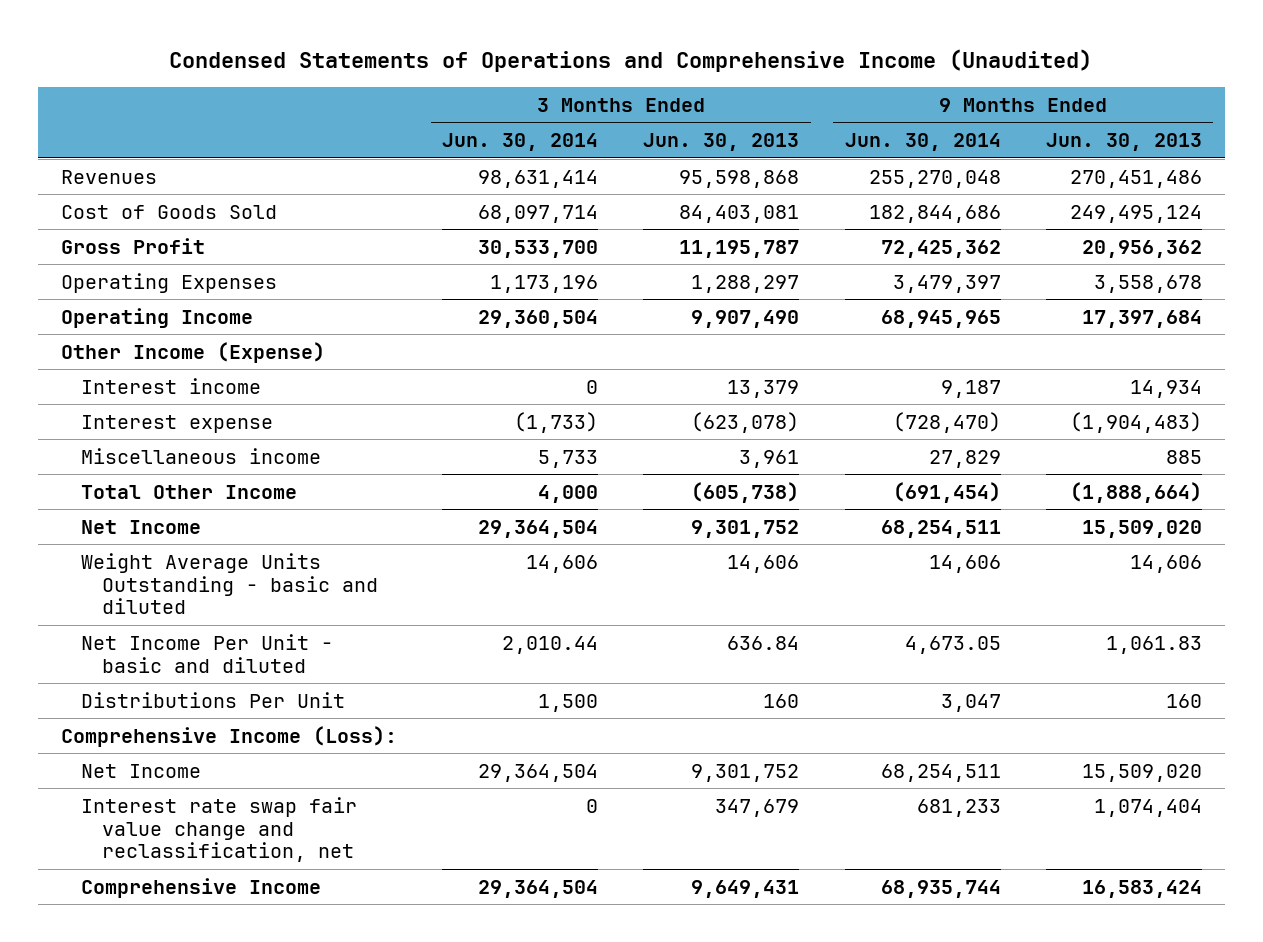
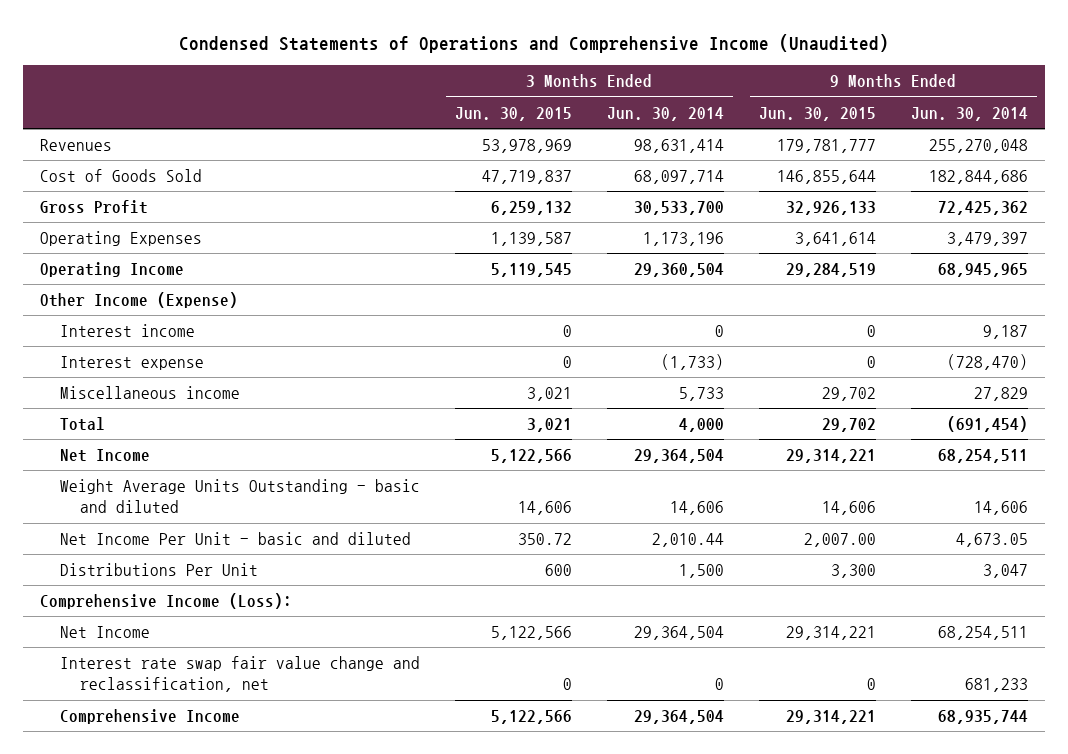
- | 3 Months Ended Jun. 30, 2014 | 3 Months Ended Jun. 30, 2013 | 9 Months Ended Jun. 30, 2014 | 9 Months Ended Jun. 30, 2013
+ | 3 Months Ended Jun. 30, 2015 | 3 Months Ended Jun. 30, 2014 | 9 Months Ended Jun. 30, 2015 | 9 Months Ended Jun. 30, 2014
- Total Other Income | 4,000 | (605,738) | (691,454) | (1,888,664)
+ Total | 3,021 | 4,000 | 29,702 | (691,454)

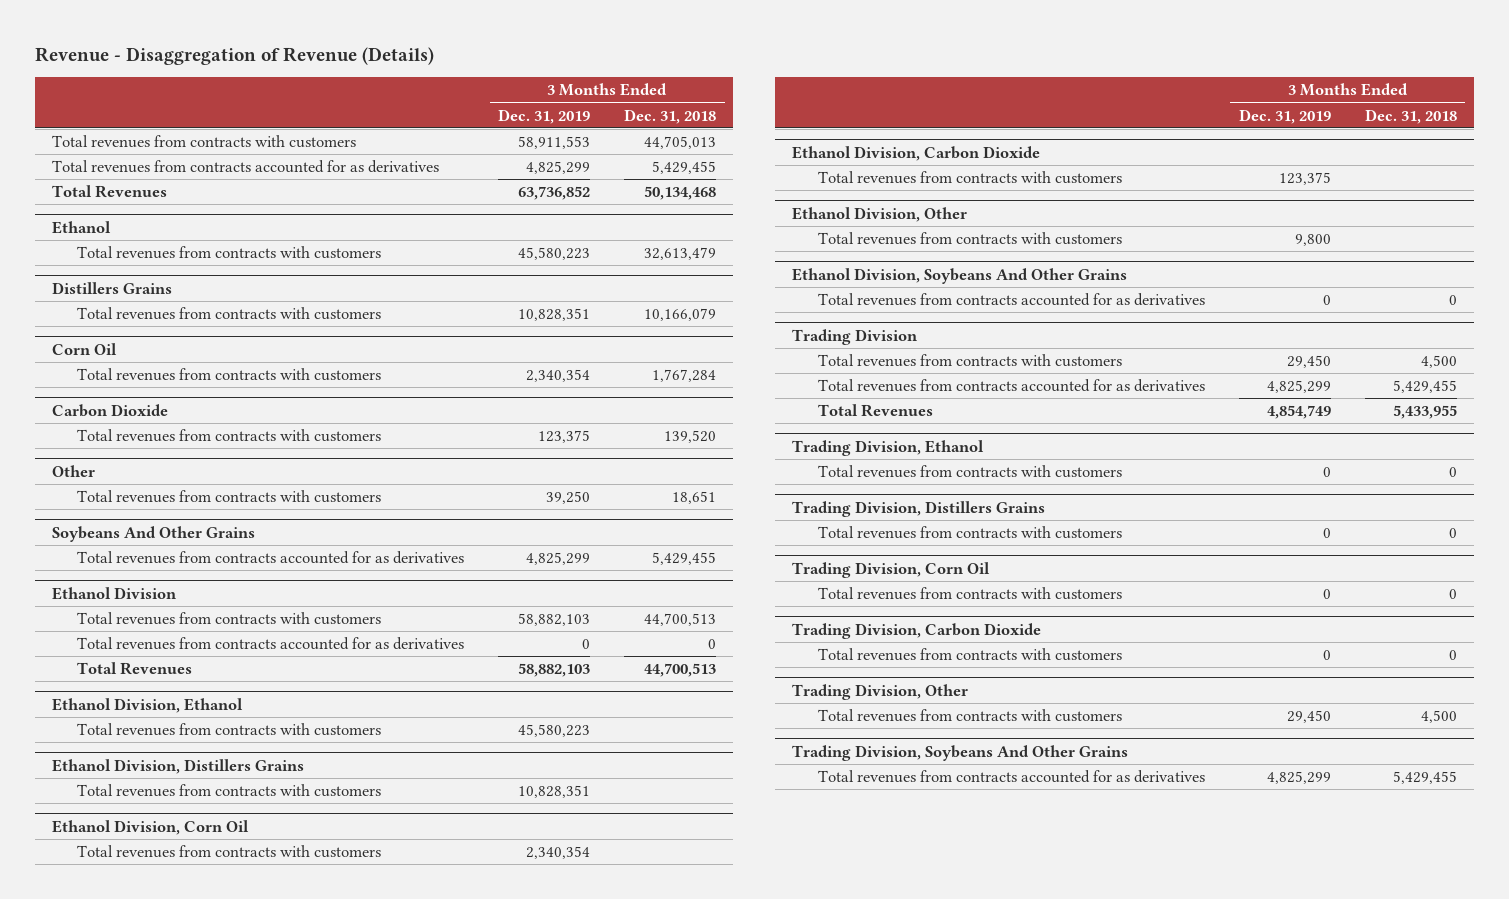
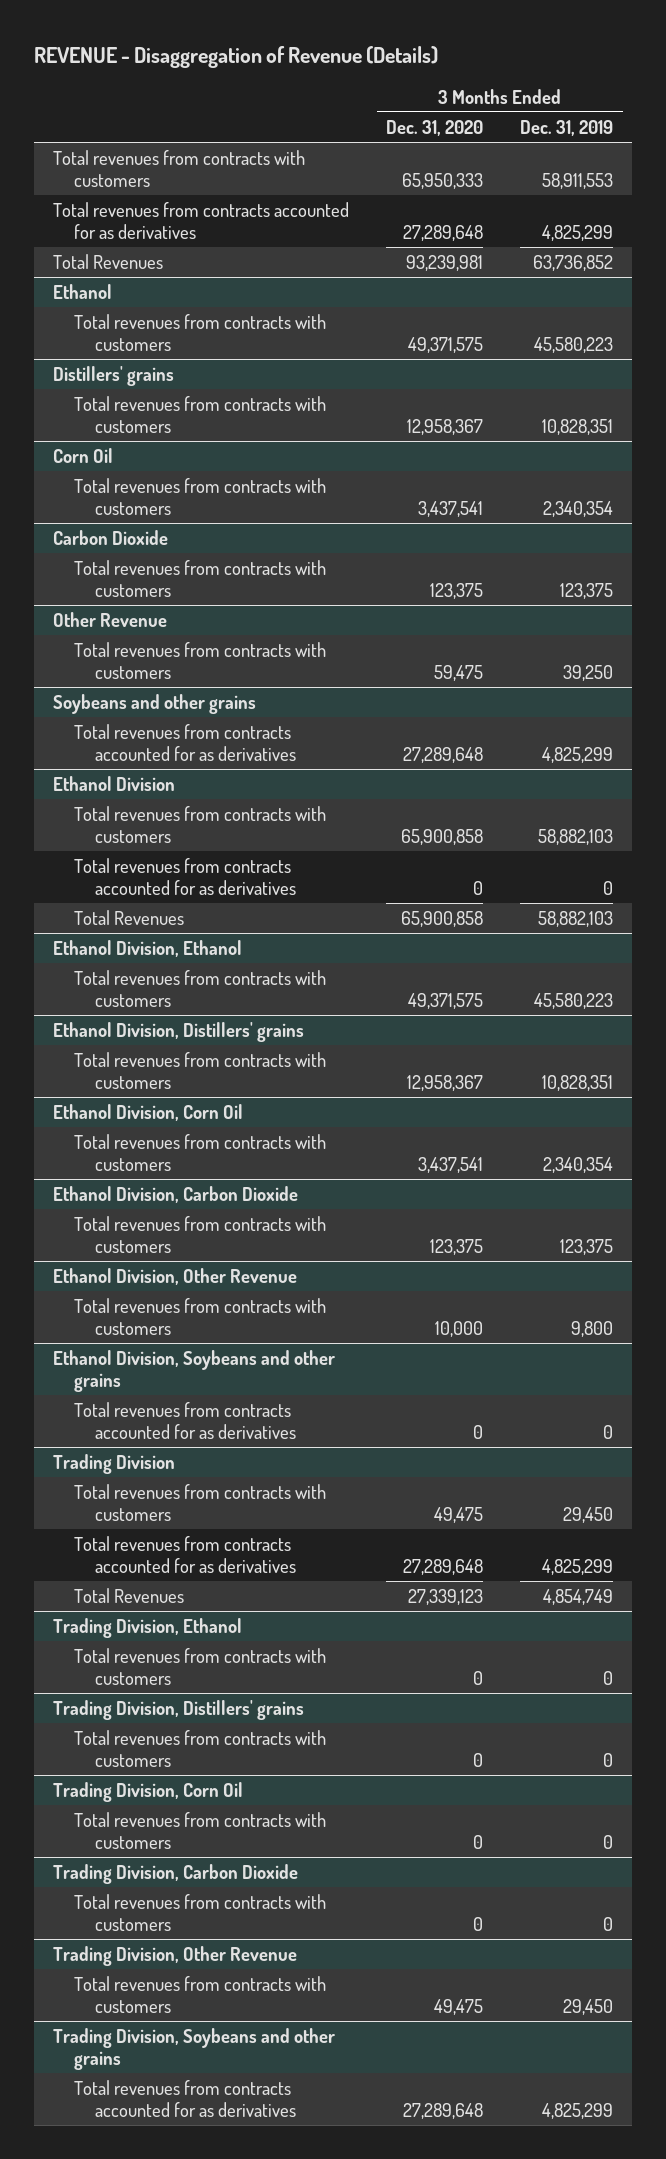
- Revenue - Disaggregation of Revenue (Details)
+ REVENUE - Disaggregation of Revenue (Details)
- | 3 Months Ended Dec. 31, 2019 | 3 Months Ended Dec. 31, 2018
+ | 3 Months Ended Dec. 31, 2020 | 3 Months Ended Dec. 31, 2019
- Distillers Grains
+ Distillers' grains
- Other
+ Other Revenue
- Soybeans And Other Grains
+ Soybeans and other grains
- Ethanol Division, Distillers Grains
+ Ethanol Division, Distillers' grains
- Ethanol Division, Other
+ Ethanol Division, Other Revenue
- Ethanol Division, Soybeans And Other Grains
+ Ethanol Division, Soybeans and other grains
- Trading Division, Distillers Grains
+ Trading Division, Distillers' grains
- Trading Division, Other
+ Trading Division, Other Revenue
- Trading Division, Soybeans And Other Grains
+ Trading Division, Soybeans and other grains

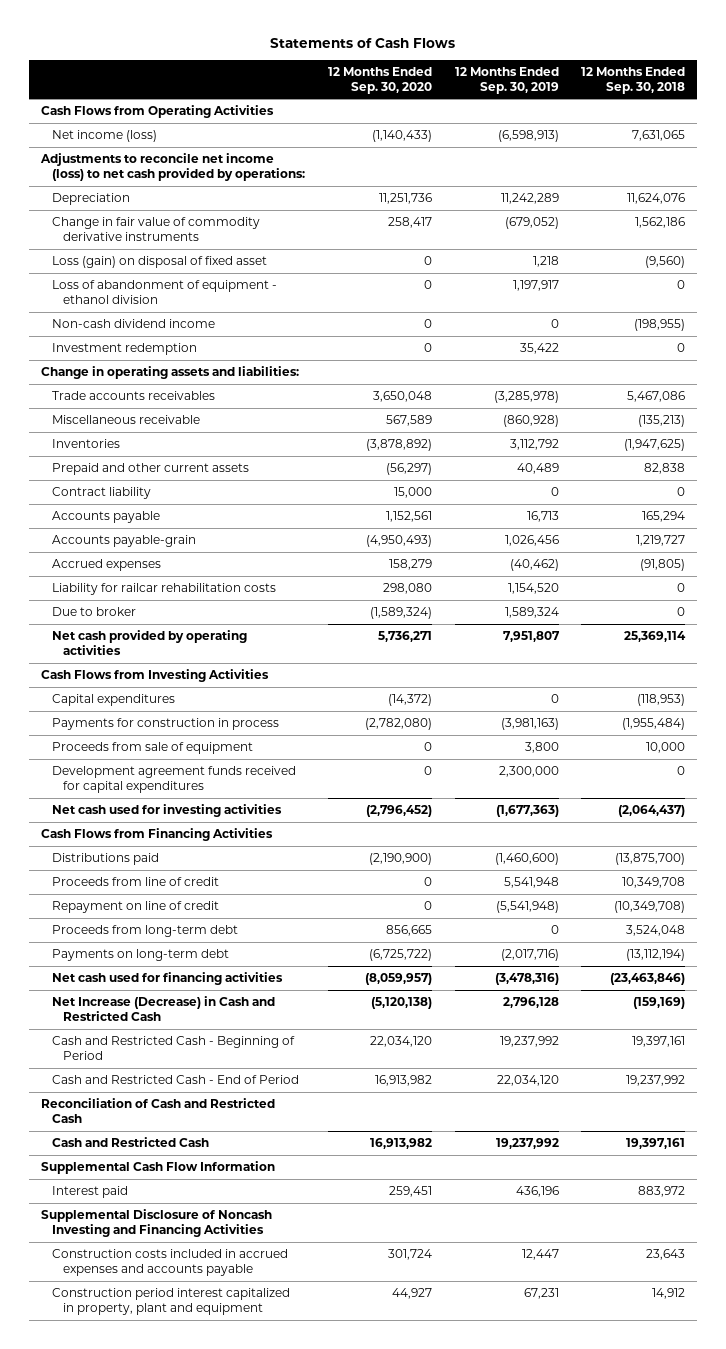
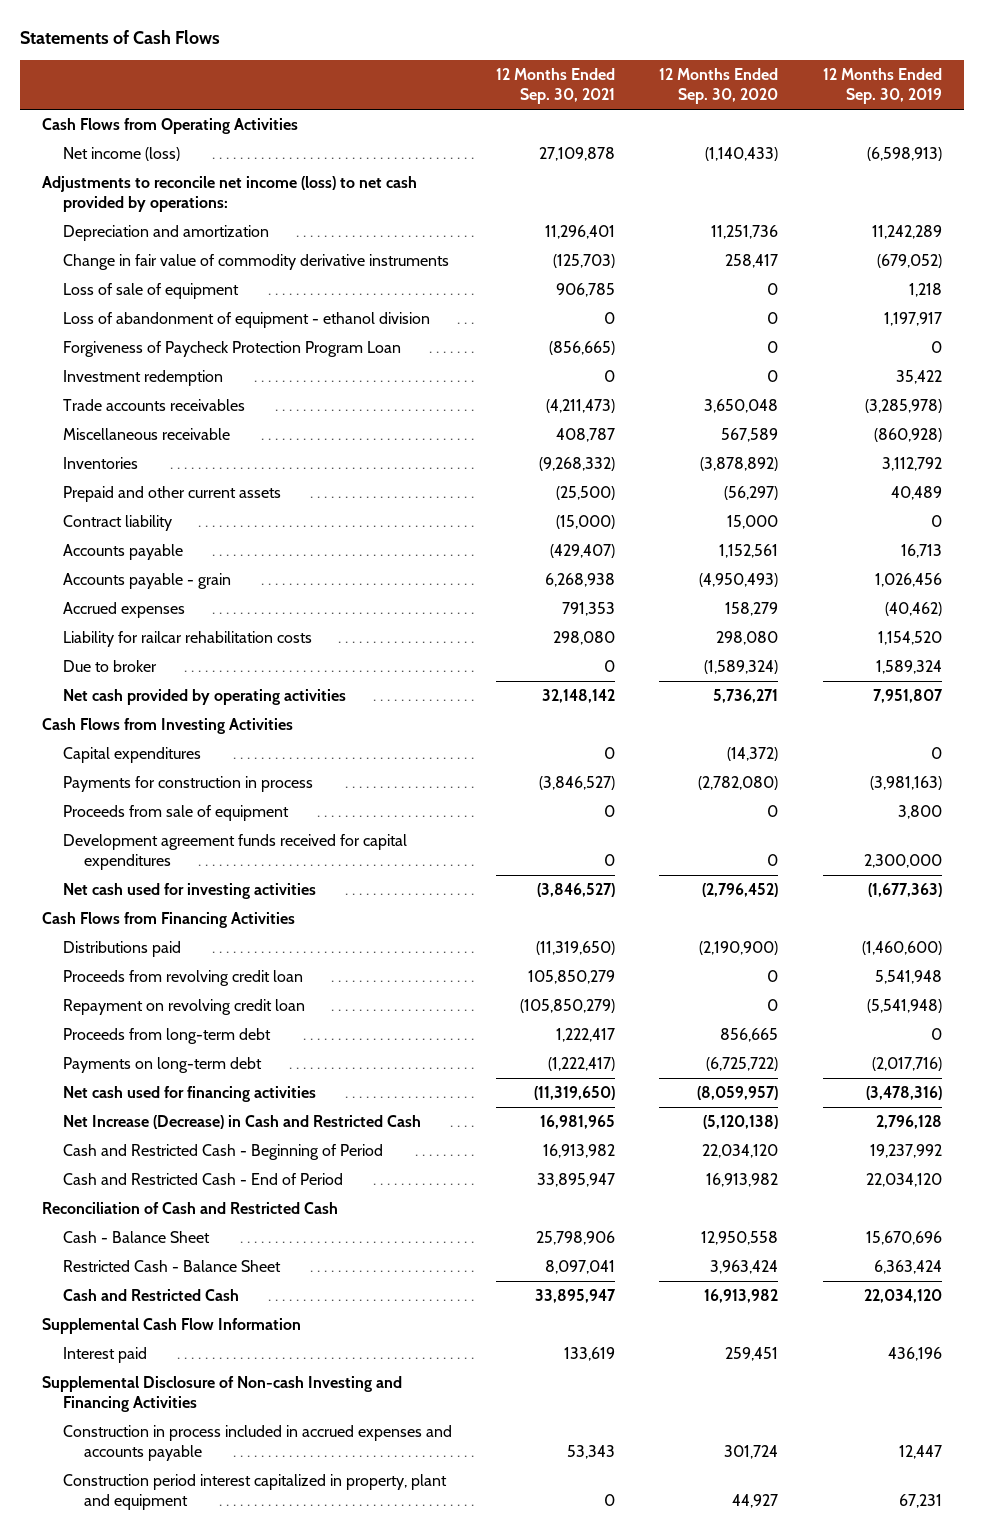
- | 12 Months Ended Sep. 30, 2020 | 12 Months Ended Sep. 30, 2019 | 12 Months Ended Sep. 30, 2018
+ | 12 Months Ended Sep. 30, 2021 | 12 Months Ended Sep. 30, 2020 | 12 Months Ended Sep. 30, 2019
- Depreciation | 11,251,736 | 11,242,289 | 11,624,076
+ Depreciation and amortization | 11,296,401 | 11,251,736 | 11,242,289
- Loss (gain) on disposal of fixed asset | 0 | 1,218 | (9,560)
+ Loss of sale of equipment | 906,785 | 0 | 1,218
- Non-cash dividend income | 0 | 0 | (198,955)
+ Forgiveness of Paycheck Protection Program Loan | (856,665) | 0 | 0
- Change in operating assets and liabilities:
- Accounts payable-grain | (4,950,493) | 1,026,456 | 1,219,727
+ Accounts payable - grain | 6,268,938 | (4,950,493) | 1,026,456
- Proceeds from line of credit | 0 | 5,541,948 | 10,349,708
- Repayment on line of credit | 0 | (5,541,948) | (10,349,708)
+ Proceeds from revolving credit loan | 105,850,279 | 0 | 5,541,948
+ Repayment on revolving credit loan | (105,850,279) | 0 | (5,541,948)
- Cash and Restricted Cash | 16,913,982 | 19,237,992 | 19,397,161
+ Cash - Balance Sheet | 25,798,906 | 12,950,558 | 15,670,696
+ Restricted Cash - Balance Sheet | 8,097,041 | 3,963,424 | 6,363,424
+ Cash and Restricted Cash | 33,895,947 | 16,913,982 | 22,034,120
- Supplemental Disclosure of Noncash Investing and Financing Activities
- Construction costs included in accrued expenses and accounts payable | 301,724 | 12,447 | 23,643
+ Supplemental Disclosure of Non-cash Investing and Financing Activities
+ Construction in process included in accrued expenses and accounts payable | 53,343 | 301,724 | 12,447

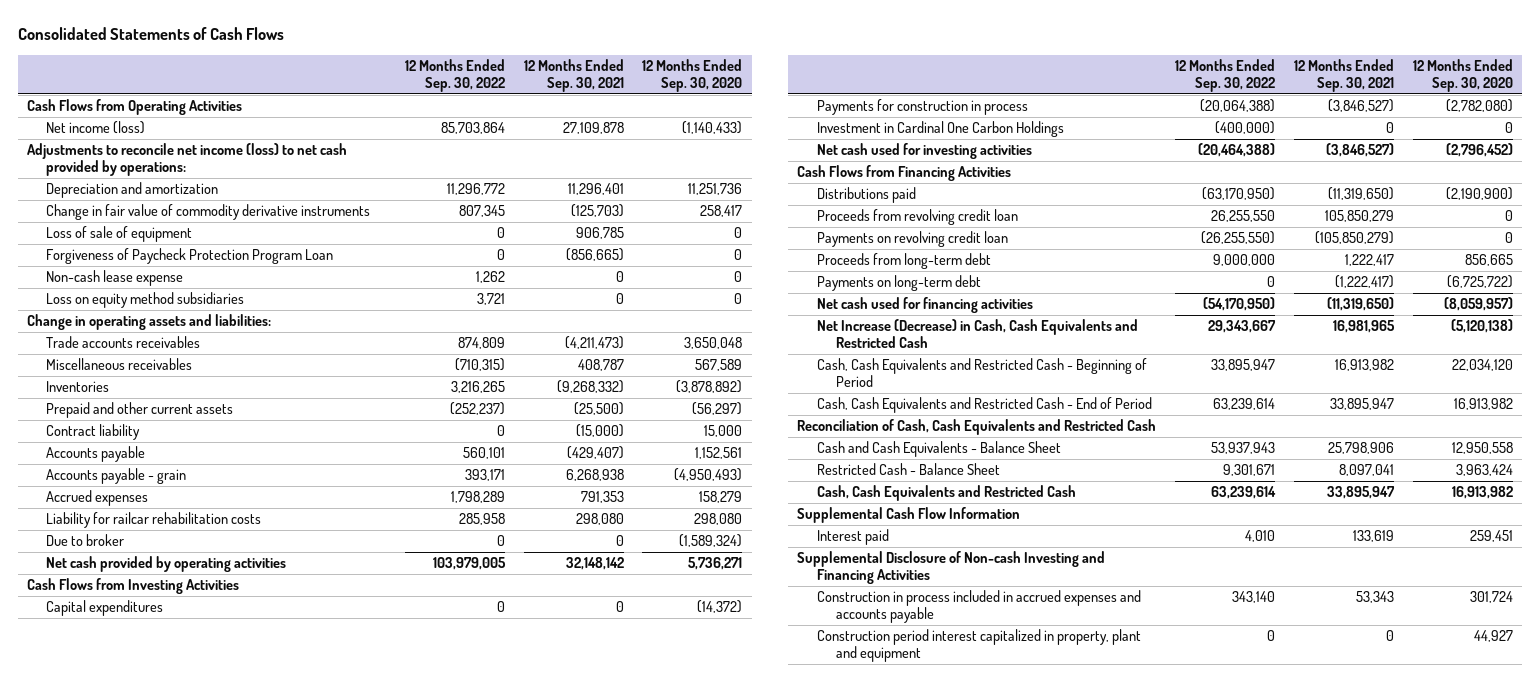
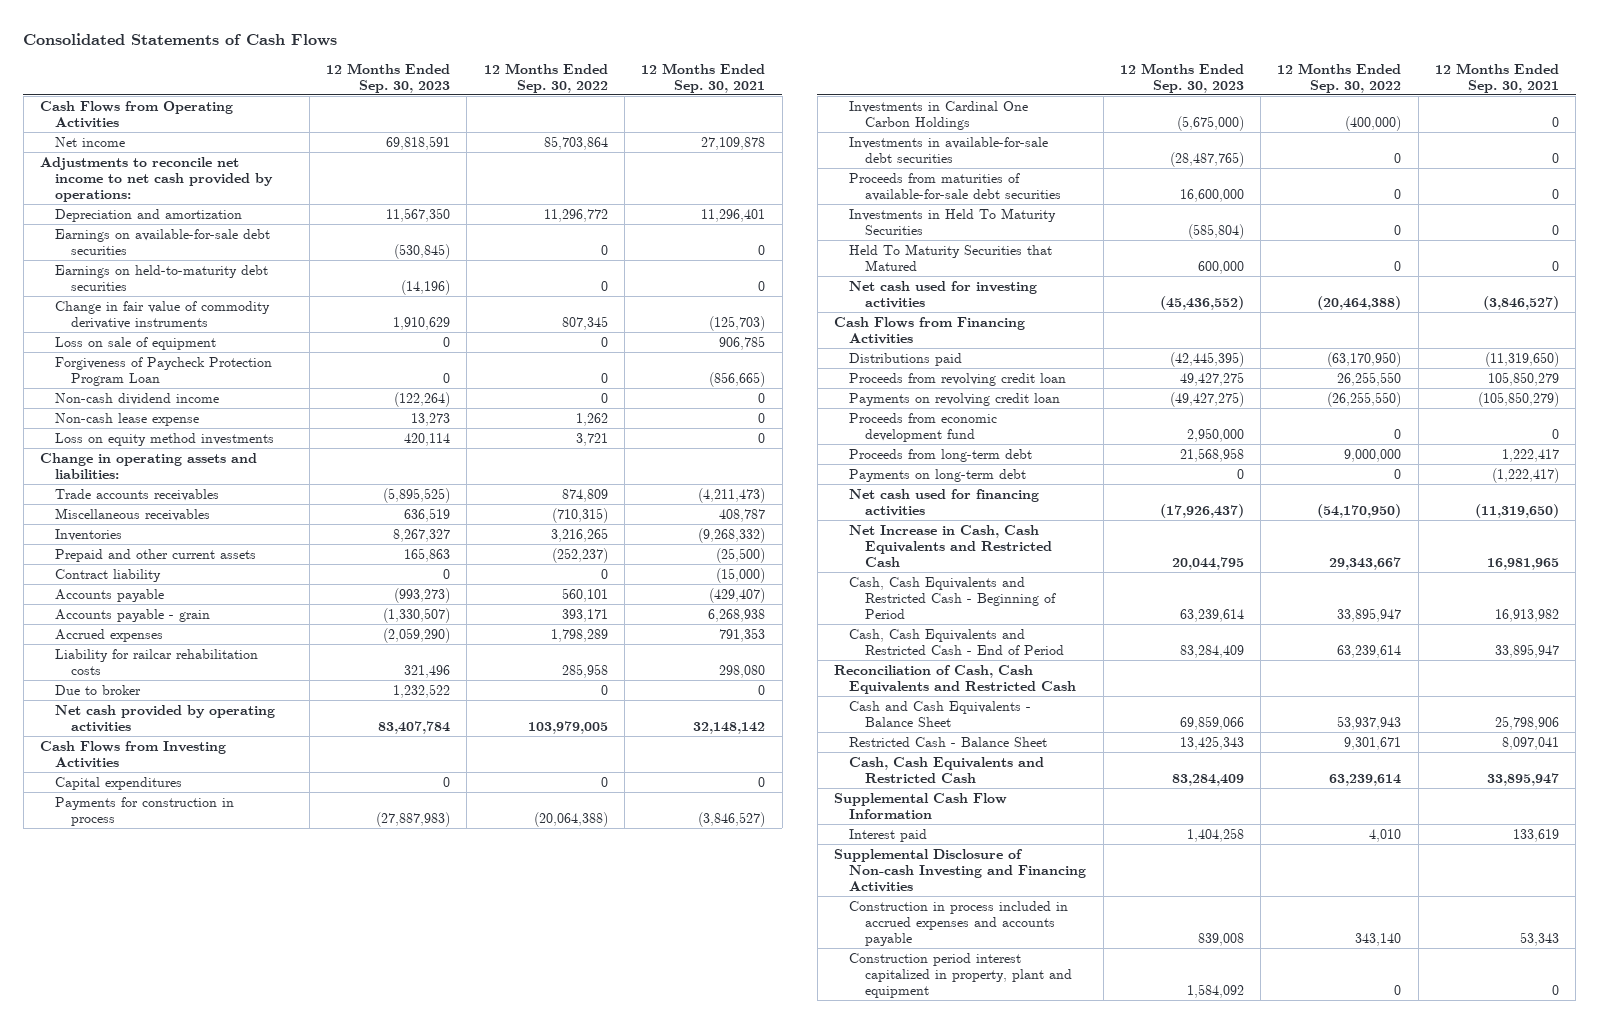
- | 12 Months Ended Sep. 30, 2022 | 12 Months Ended Sep. 30, 2021 | 12 Months Ended Sep. 30, 2020
+ | 12 Months Ended Sep. 30, 2023 | 12 Months Ended Sep. 30, 2022 | 12 Months Ended Sep. 30, 2021
- Net income (loss) | 85,703,864 | 27,109,878 | (1,140,433)
- Adjustments to reconcile net income (loss) to net cash provided by operations:
+ Net income | 69,818,591 | 85,703,864 | 27,109,878
+ Adjustments to reconcile net income to net cash provided by operations:
+ Earnings on available-for-sale debt securities | (530,845) | 0 | 0
+ Earnings on held-to-maturity debt securities | (14,196) | 0 | 0
- Loss of sale of equipment | 0 | 906,785 | 0
+ Loss on sale of equipment | 0 | 0 | 906,785
+ Non-cash dividend income | (122,264) | 0 | 0
- Loss on equity method subsidiaries | 3,721 | 0 | 0
+ Loss on equity method investments | 420,114 | 3,721 | 0
- Investment in Cardinal One Carbon Holdings | (400,000) | 0 | 0
+ Investments in Cardinal One Carbon Holdings | (5,675,000) | (400,000) | 0
+ Investments in available-for-sale debt securities | (28,487,765) | 0 | 0
+ Proceeds from maturities of available-for-sale debt securities | 16,600,000 | 0 | 0
+ Investments in Held To Maturity Securities | (585,804) | 0 | 0
+ Held To Maturity Securities that Matured | 600,000 | 0 | 0
+ Proceeds from economic development fund | 2,950,000 | 0 | 0
- Net Increase (Decrease) in Cash, Cash Equivalents and Restricted Cash | 29,343,667 | 16,981,965 | (5,120,138)
+ Net Increase in Cash, Cash Equivalents and Restricted Cash | 20,044,795 | 29,343,667 | 16,981,965

